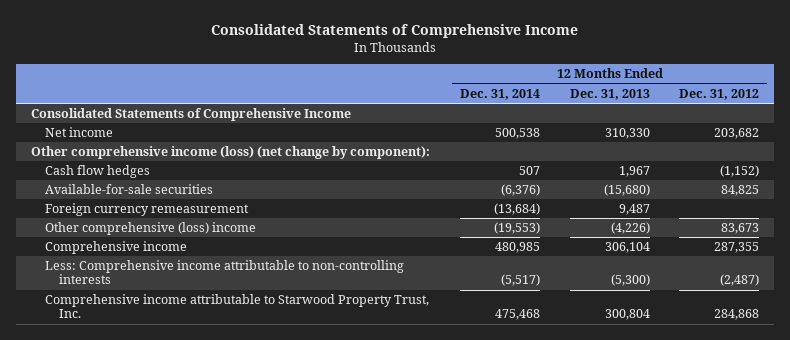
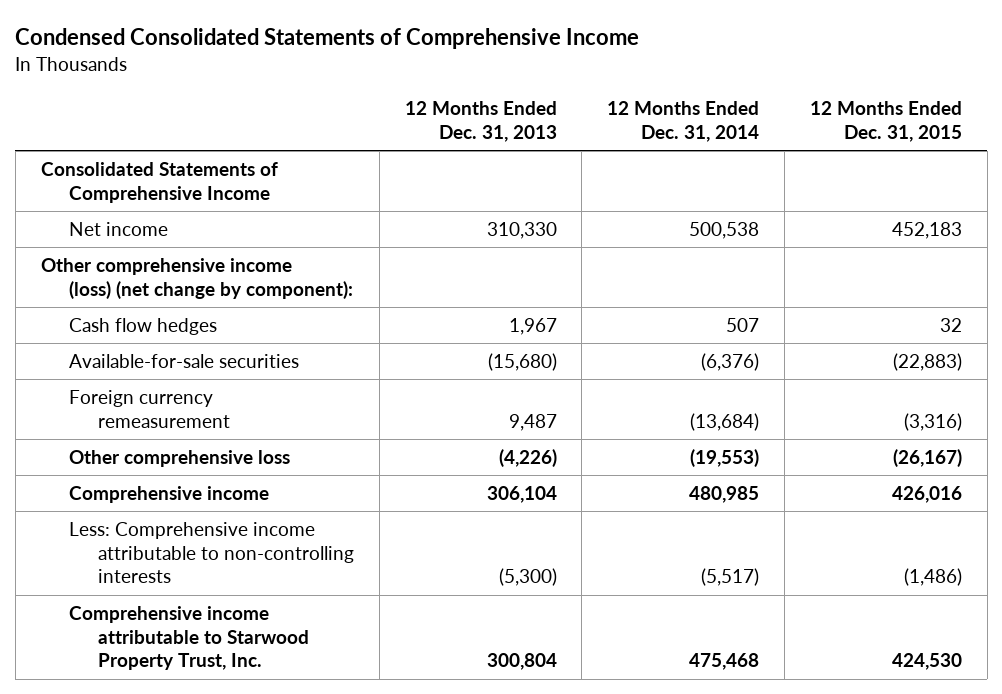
- Consolidated Statements of Comprehensive Income
+ Condensed Consolidated Statements of Comprehensive Income
- | 12 Months Ended Dec. 31, 2014 | 12 Months Ended Dec. 31, 2013 | 12 Months Ended Dec. 31, 2012
+ | 12 Months Ended Dec. 31, 2013 | 12 Months Ended Dec. 31, 2014 | 12 Months Ended Dec. 31, 2015
- Other comprehensive (loss) income | (19,553) | (4,226) | 83,673
+ Other comprehensive loss | (4,226) | (19,553) | (26,167)

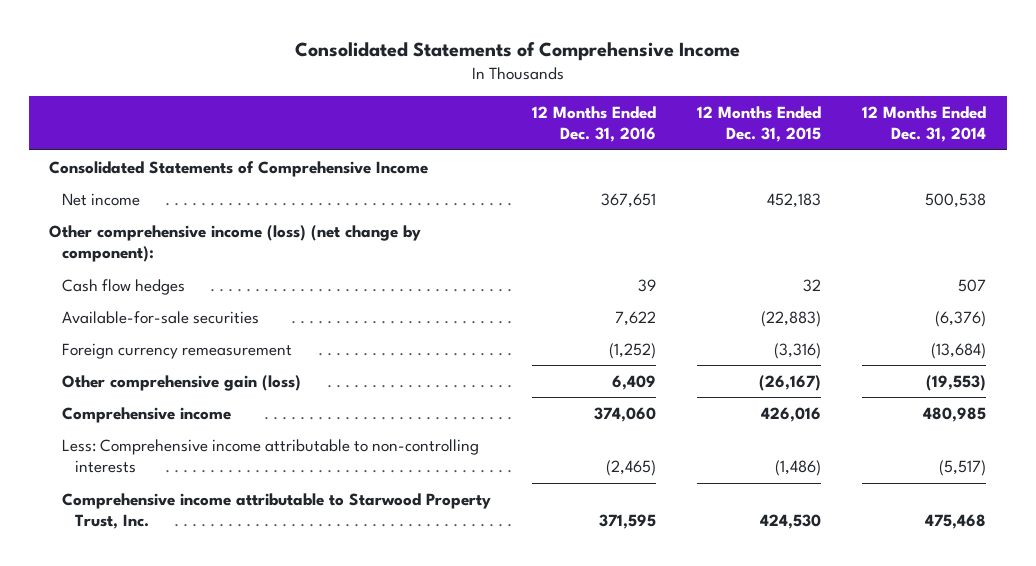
- Condensed Consolidated Statements of Comprehensive Income
+ Consolidated Statements of Comprehensive Income
- | 12 Months Ended Dec. 31, 2013 | 12 Months Ended Dec. 31, 2014 | 12 Months Ended Dec. 31, 2015
+ | 12 Months Ended Dec. 31, 2016 | 12 Months Ended Dec. 31, 2015 | 12 Months Ended Dec. 31, 2014
- Other comprehensive loss | (4,226) | (19,553) | (26,167)
+ Other comprehensive gain (loss) | 6,409 | (26,167) | (19,553)

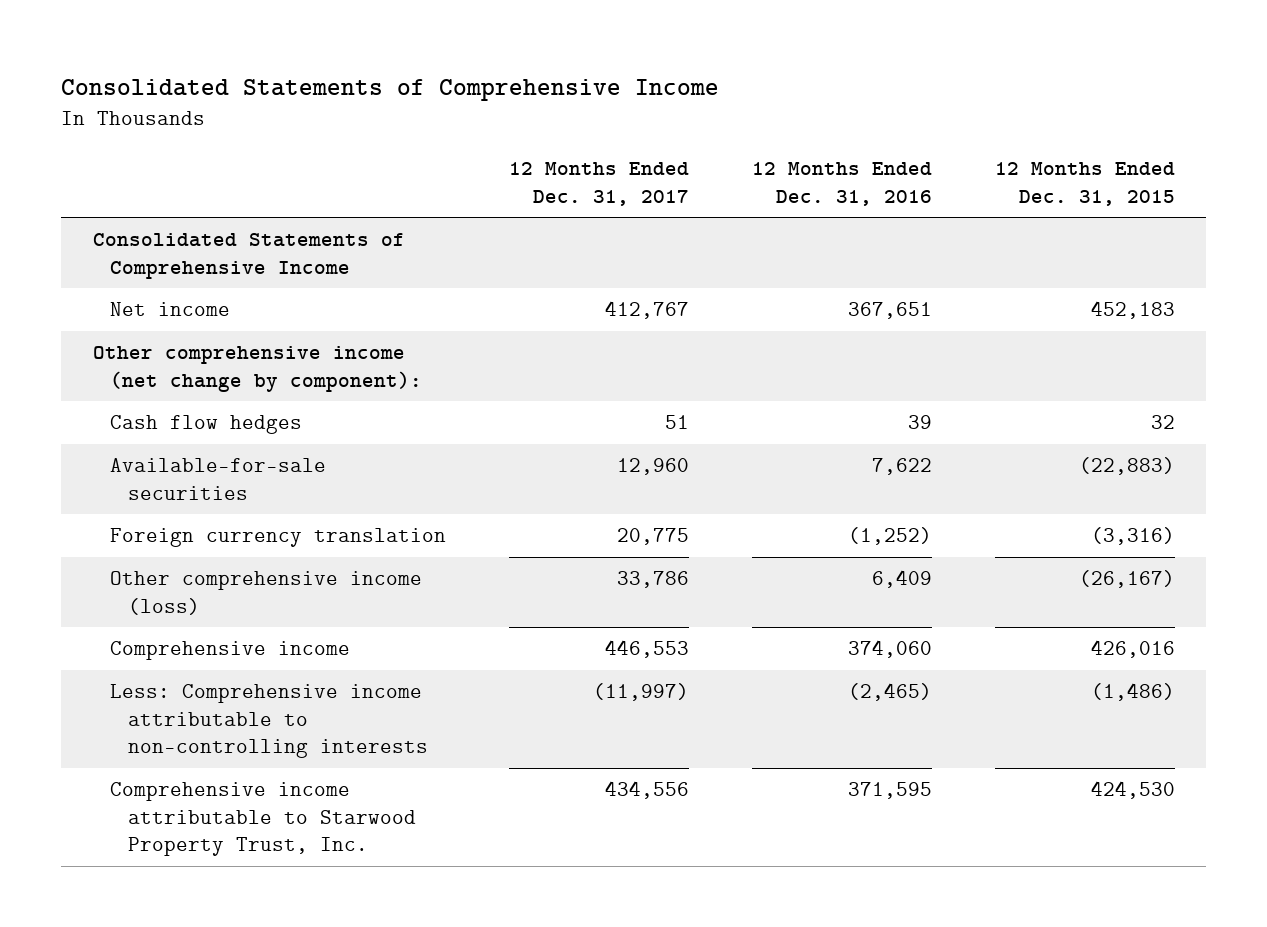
- | 12 Months Ended Dec. 31, 2016 | 12 Months Ended Dec. 31, 2015 | 12 Months Ended Dec. 31, 2014
+ | 12 Months Ended Dec. 31, 2017 | 12 Months Ended Dec. 31, 2016 | 12 Months Ended Dec. 31, 2015
- Other comprehensive income (loss) (net change by component):
+ Other comprehensive income (net change by component):
- Foreign currency remeasurement | (1,252) | (3,316) | (13,684)
- Other comprehensive gain (loss) | 6,409 | (26,167) | (19,553)
+ Foreign currency translation | 20,775 | (1,252) | (3,316)
+ Other comprehensive income (loss) | 33,786 | 6,409 | (26,167)

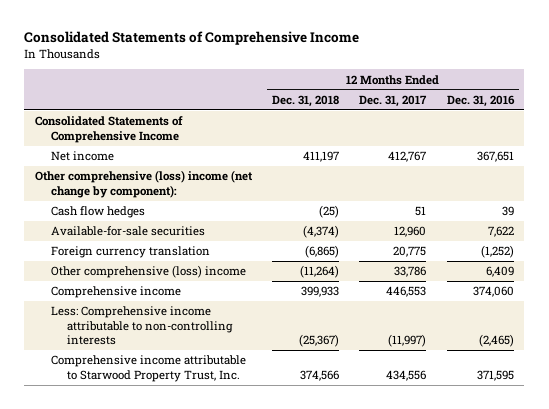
- | 12 Months Ended Dec. 31, 2017 | 12 Months Ended Dec. 31, 2016 | 12 Months Ended Dec. 31, 2015
+ | 12 Months Ended Dec. 31, 2018 | 12 Months Ended Dec. 31, 2017 | 12 Months Ended Dec. 31, 2016
- Other comprehensive income (net change by component):
+ Other comprehensive (loss) income (net change by component):
- Other comprehensive income (loss) | 33,786 | 6,409 | (26,167)
+ Other comprehensive (loss) income | (11,264) | 33,786 | 6,409

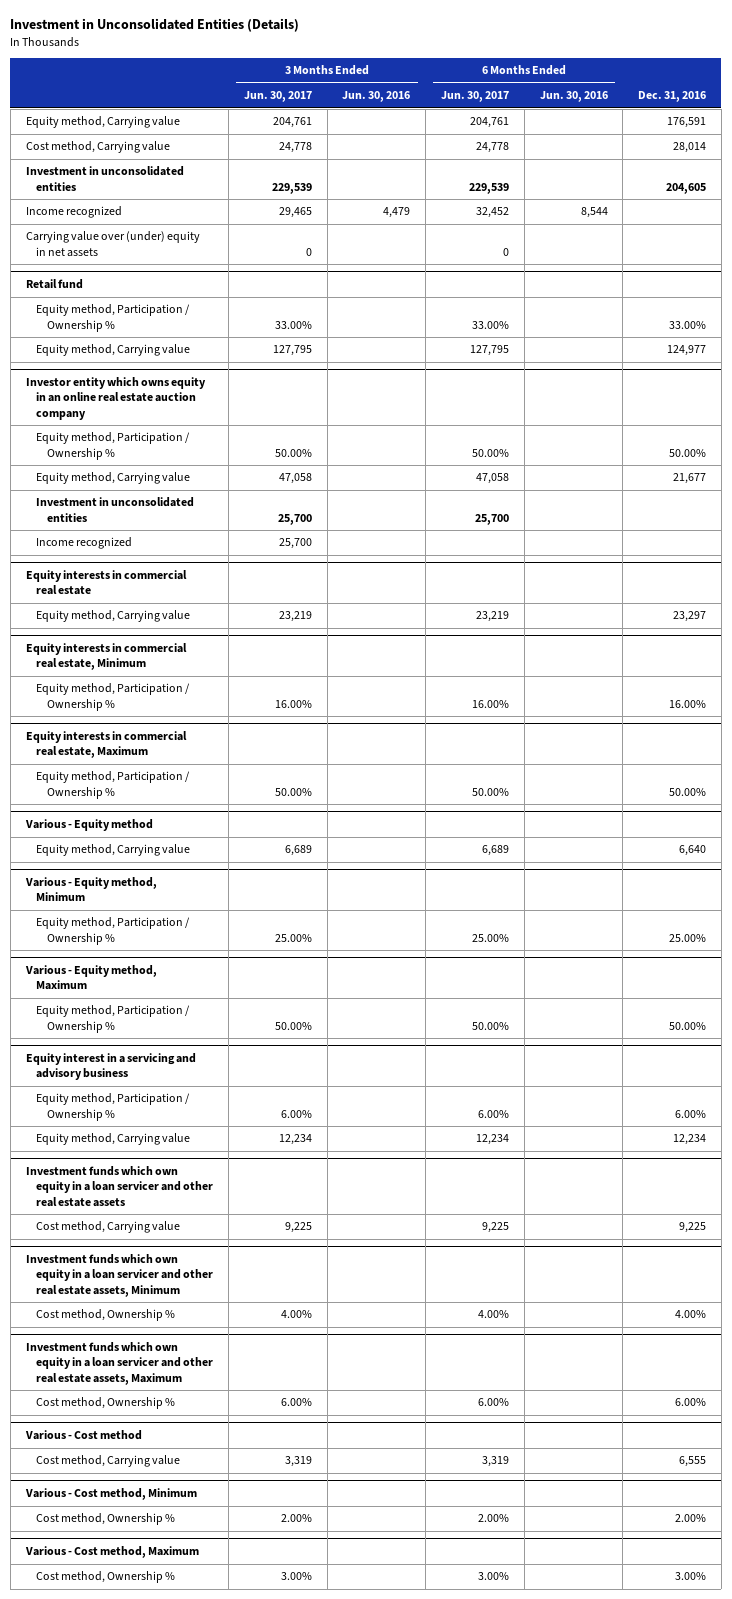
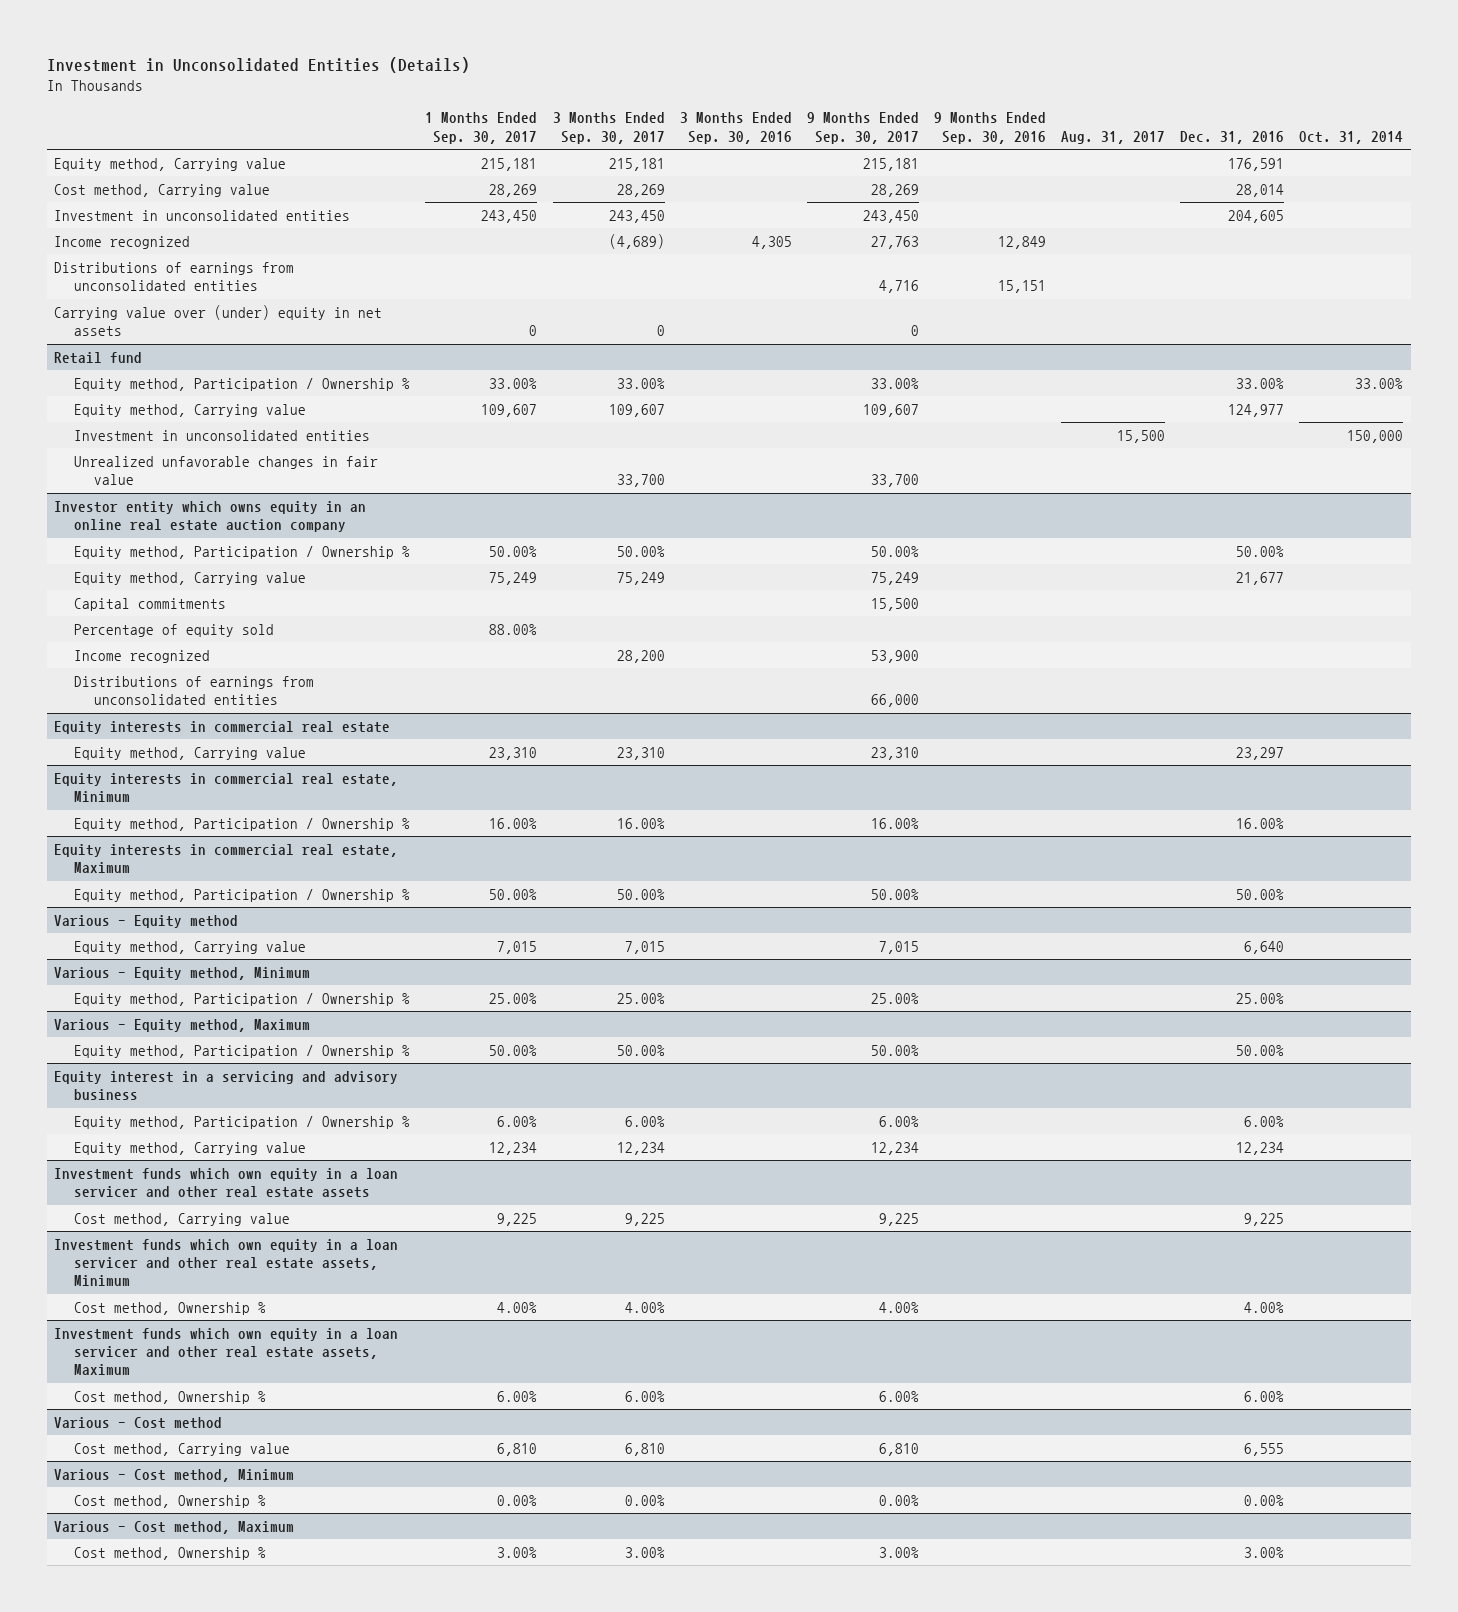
- | 3 Months Ended Jun. 30, 2017 | 3 Months Ended Jun. 30, 2016 | 6 Months Ended Jun. 30, 2017 | 6 Months Ended Jun. 30, 2016 | Dec. 31, 2016
+ | 1 Months Ended Sep. 30, 2017 | 3 Months Ended Sep. 30, 2017 | 3 Months Ended Sep. 30, 2016 | 9 Months Ended Sep. 30, 2017 | 9 Months Ended Sep. 30, 2016 | Aug. 31, 2017 | Dec. 31, 2016 | Oct. 31, 2014
+ Distributions of earnings from unconsolidated entities | | | | 4,716 | 15,151 | | |
@ Retail fund
+ Investment in unconsolidated entities | | | | | | 15,500 | | 150,000
+ Unrealized unfavorable changes in fair value | | 33,700 | | 33,700 | | | |
@ Investor entity which owns equity in an online real estate auction company
- Investment in unconsolidated entities | 25,700 | | 25,700 | |
+ Capital commitments | | | | 15,500 | | | |
+ Percentage of equity sold | 88.00% | | | | | | |
+ Distributions of earnings from unconsolidated entities | | | | 66,000 | | | |
@ Various - Cost method, Minimum
- Cost method, Ownership % | 2.00% | | 2.00% | | 2.00%
+ Cost method, Ownership % | 0.00% | 0.00% | | 0.00% | | | 0.00% |

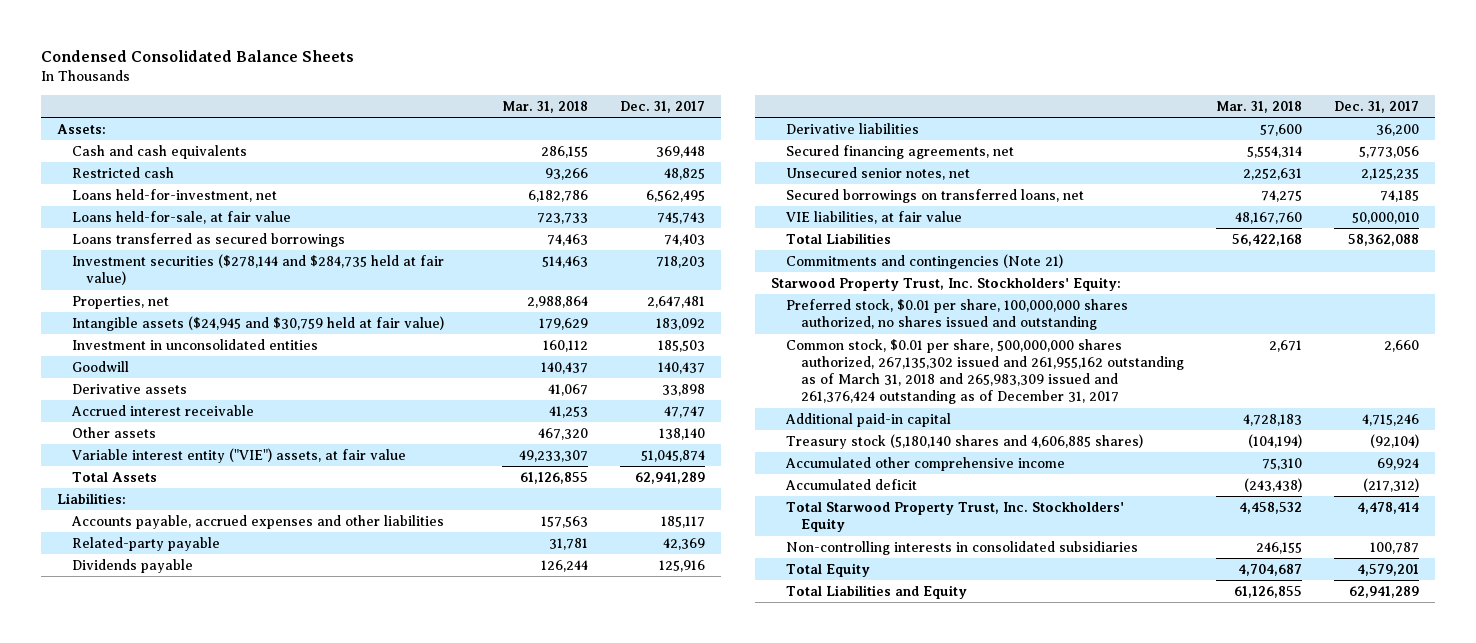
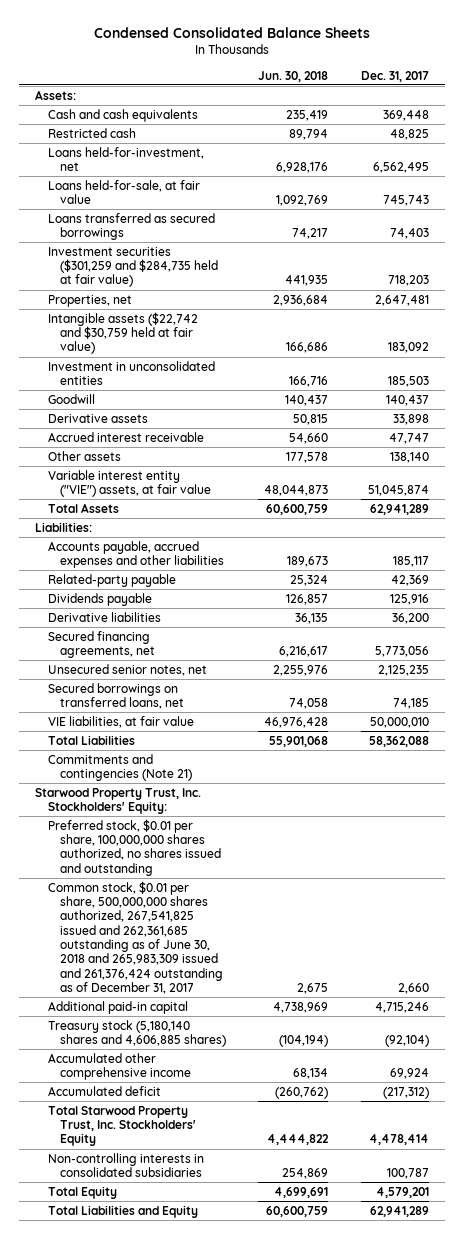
- | Mar. 31, 2018 | Dec. 31, 2017
+ | Jun. 30, 2018 | Dec. 31, 2017
- Investment securities ($278,144 and $284,735 held at fair value) | 514,463 | 718,203
+ Investment securities ($301,259 and $284,735 held at fair value) | 441,935 | 718,203
- Intangible assets ($24,945 and $30,759 held at fair value) | 179,629 | 183,092
+ Intangible assets ($22,742 and $30,759 held at fair value) | 166,686 | 183,092
- Common stock, $0.01 per share, 500,000,000 shares authorized, 267,135,302 issued and 261,955,162 outstanding as of March 31, 2018 and 265,983,309 issued and 261,376,424 outstanding as of December 31, 2017 | 2,671 | 2,660
+ Common stock, $0.01 per share, 500,000,000 shares authorized, 267,541,825 issued and 262,361,685 outstanding as of June 30, 2018 and 265,983,309 issued and 261,376,424 outstanding as of December 31, 2017 | 2,675 | 2,660

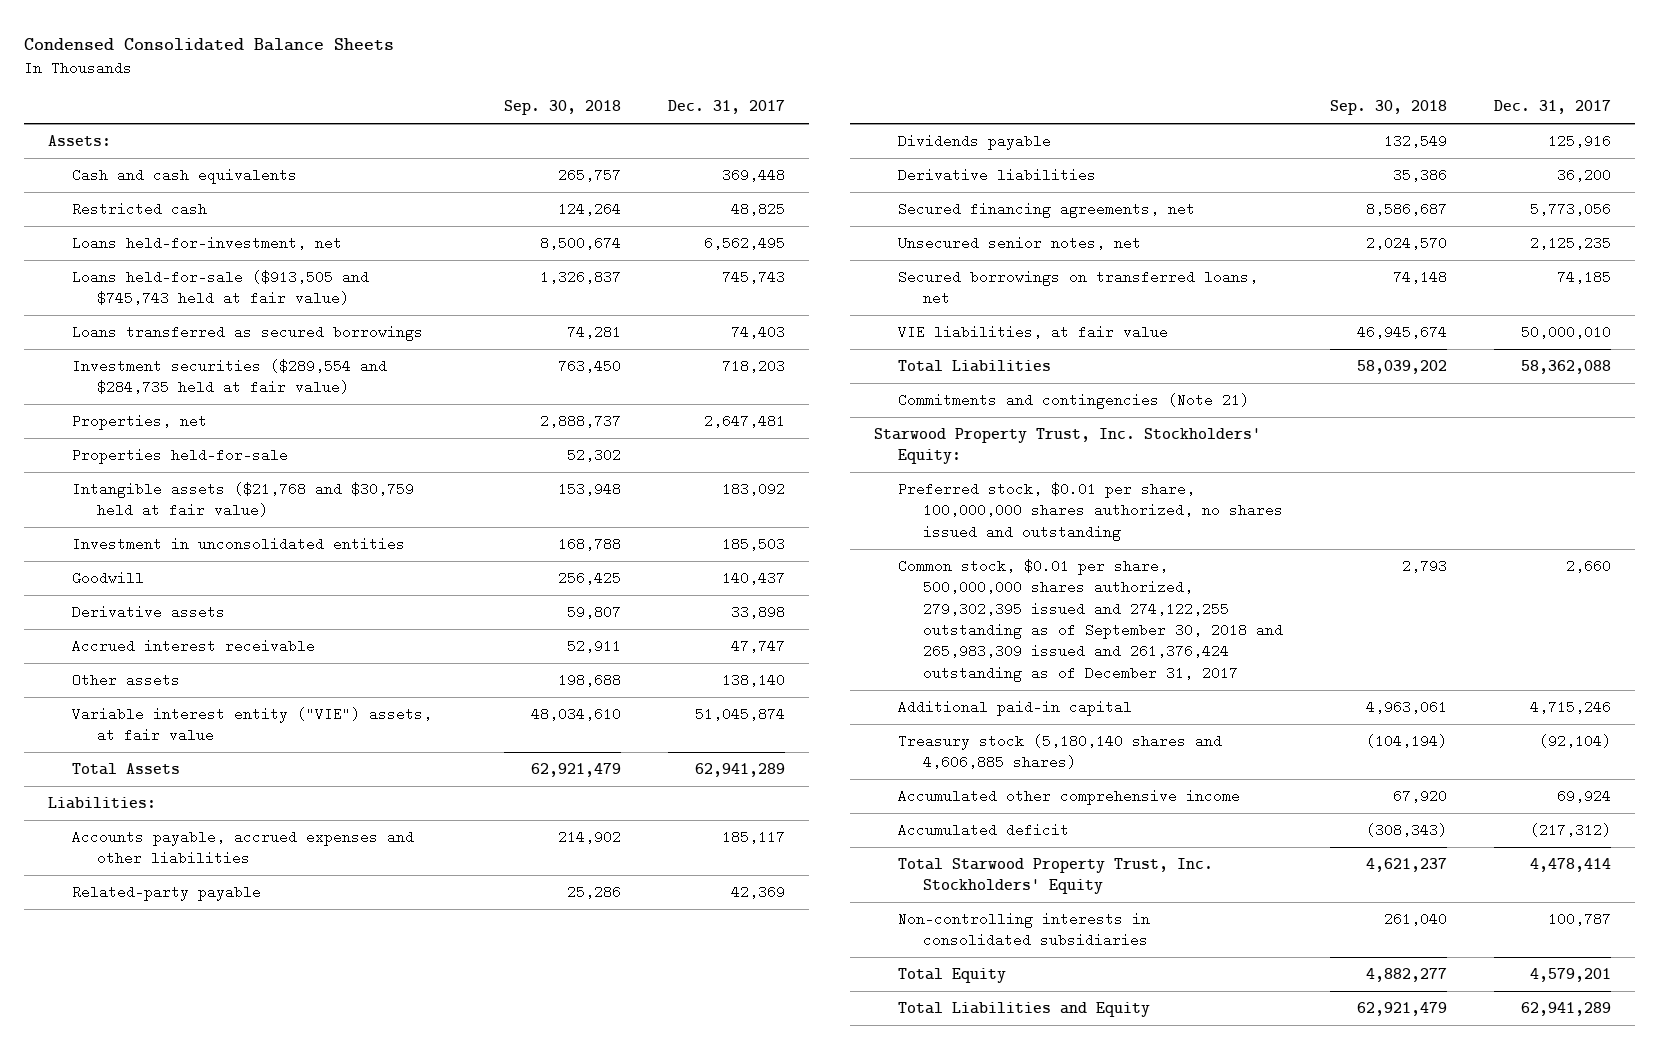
- | Jun. 30, 2018 | Dec. 31, 2017
+ | Sep. 30, 2018 | Dec. 31, 2017
- Loans held-for-sale, at fair value | 1,092,769 | 745,743
+ Loans held-for-sale ($913,505 and $745,743 held at fair value) | 1,326,837 | 745,743
- Investment securities ($301,259 and $284,735 held at fair value) | 441,935 | 718,203
+ Investment securities ($289,554 and $284,735 held at fair value) | 763,450 | 718,203
- Intangible assets ($22,742 and $30,759 held at fair value) | 166,686 | 183,092
+ Properties held-for-sale | 52,302 |
+ Intangible assets ($21,768 and $30,759 held at fair value) | 153,948 | 183,092
- Common stock, $0.01 per share, 500,000,000 shares authorized, 267,541,825 issued and 262,361,685 outstanding as of June 30, 2018 and 265,983,309 issued and 261,376,424 outstanding as of December 31, 2017 | 2,675 | 2,660
+ Common stock, $0.01 per share, 500,000,000 shares authorized, 279,302,395 issued and 274,122,255 outstanding as of September 30, 2018 and 265,983,309 issued and 261,376,424 outstanding as of December 31, 2017 | 2,793 | 2,660

